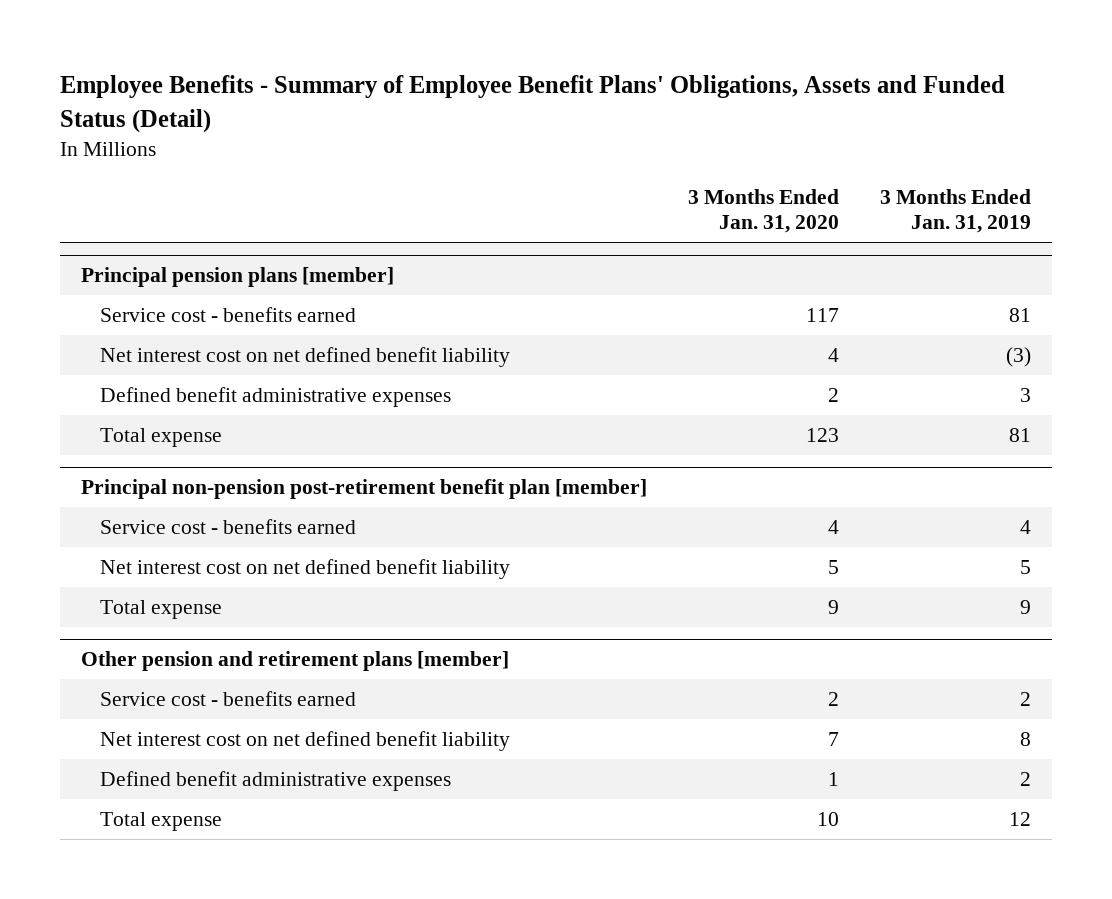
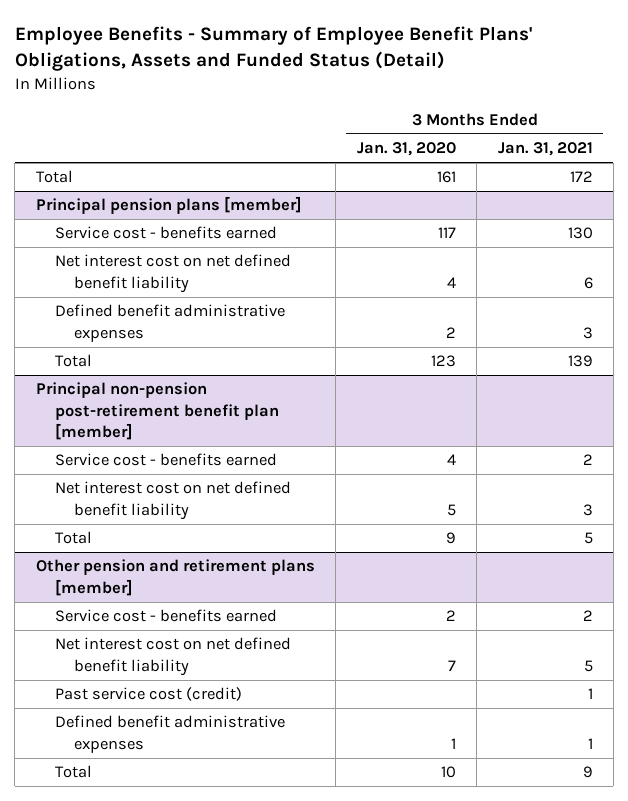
- | 3 Months Ended Jan. 31, 2020 | 3 Months Ended Jan. 31, 2019
+ | 3 Months Ended Jan. 31, 2020 | 3 Months Ended Jan. 31, 2021
+ Total | 161 | 172
@ Principal pension plans [member]
- Total expense | 123 | 81
+ Total | 123 | 139
@ Principal non-pension post-retirement benefit plan [member]
- Total expense | 9 | 9
+ Total | 9 | 5
@ Other pension and retirement plans [member]
+ Past service cost (credit) | | 1
- Total expense | 10 | 12
+ Total | 10 | 9

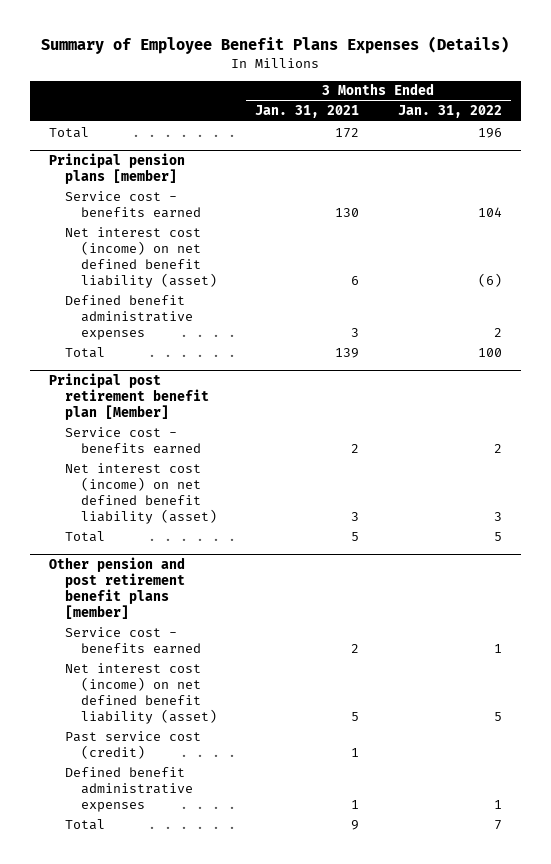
- Employee Benefits - Summary of Employee Benefit Plans' Obligations, Assets and Funded Status (Detail)
+ Summary of Employee Benefit Plans Expenses (Details)
- | 3 Months Ended Jan. 31, 2020 | 3 Months Ended Jan. 31, 2021
+ | 3 Months Ended Jan. 31, 2021 | 3 Months Ended Jan. 31, 2022
@ Principal pension plans [member]
- Net interest cost on net defined benefit liability | 4 | 6
+ Net interest cost (income) on net defined benefit liability (asset) | 6 | (6)
- Principal non-pension post-retirement benefit plan [member]
+ Principal post retirement benefit plan [Member]
- Net interest cost on net defined benefit liability | 5 | 3
+ Net interest cost (income) on net defined benefit liability (asset) | 3 | 3
- Other pension and retirement plans [member]
+ Other pension and post retirement benefit plans [member]
- Net interest cost on net defined benefit liability | 7 | 5
+ Net interest cost (income) on net defined benefit liability (asset) | 5 | 5

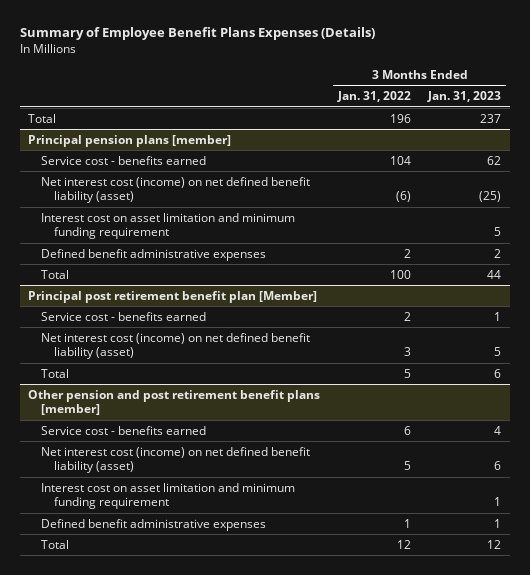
- | 3 Months Ended Jan. 31, 2021 | 3 Months Ended Jan. 31, 2022
+ | 3 Months Ended Jan. 31, 2022 | 3 Months Ended Jan. 31, 2023
@ Principal pension plans [member]
+ Interest cost on asset limitation and minimum funding requirement | | 5
@ Other pension and post retirement benefit plans [member]
- Service cost - benefits earned | 2 | 1
+ Service cost - benefits earned | 6 | 4
- Past service cost (credit) | 1 |
+ Interest cost on asset limitation and minimum funding requirement | | 1
- Total | 9 | 7
+ Total | 12 | 12

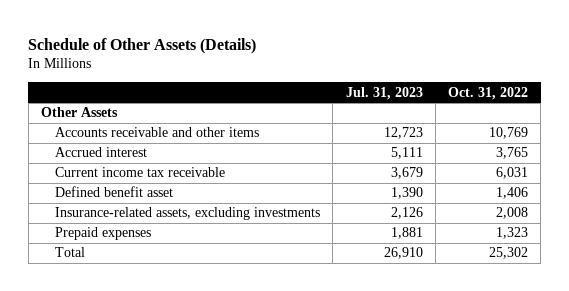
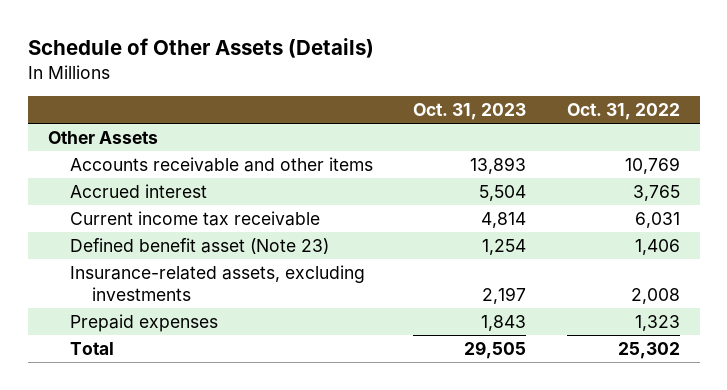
- | Jul. 31, 2023 | Oct. 31, 2022
+ | Oct. 31, 2023 | Oct. 31, 2022
- Defined benefit asset | 1,390 | 1,406
+ Defined benefit asset (Note 23) | 1,254 | 1,406

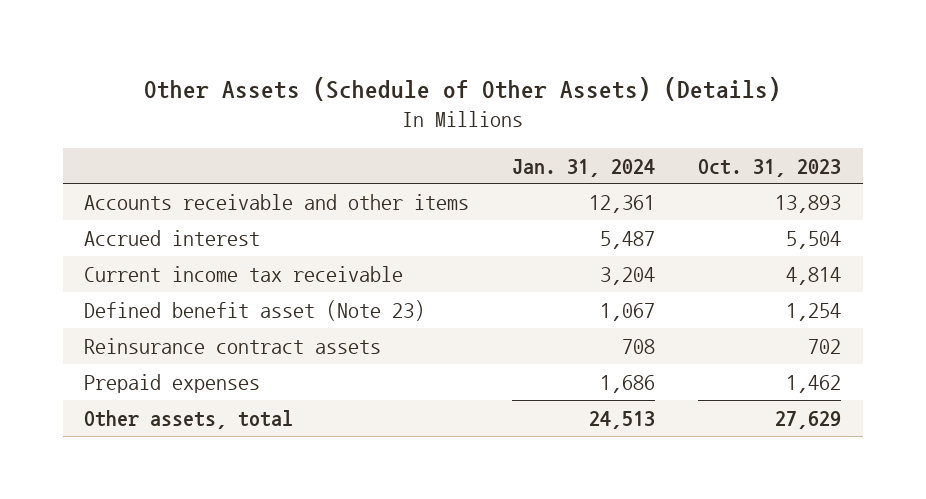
- Schedule of Other Assets (Details)
+ Other Assets (Schedule of Other Assets) (Details)
- | Oct. 31, 2023 | Oct. 31, 2022
+ | Jan. 31, 2024 | Oct. 31, 2023
- Other Assets
- Insurance-related assets, excluding investments | 2,197 | 2,008
- Prepaid expenses | 1,843 | 1,323
- Total | 29,505 | 25,302
+ Reinsurance contract assets | 708 | 702
+ Prepaid expenses | 1,686 | 1,462
+ Other assets, total | 24,513 | 27,629

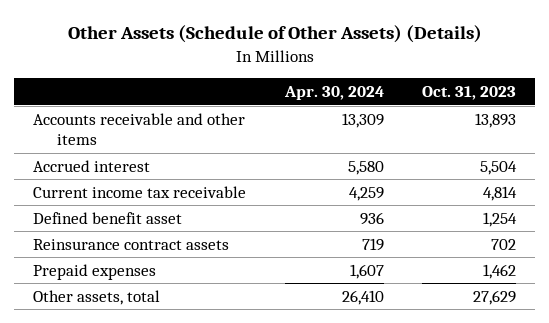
- | Jan. 31, 2024 | Oct. 31, 2023
+ | Apr. 30, 2024 | Oct. 31, 2023
- Defined benefit asset (Note 23) | 1,067 | 1,254
+ Defined benefit asset | 936 | 1,254

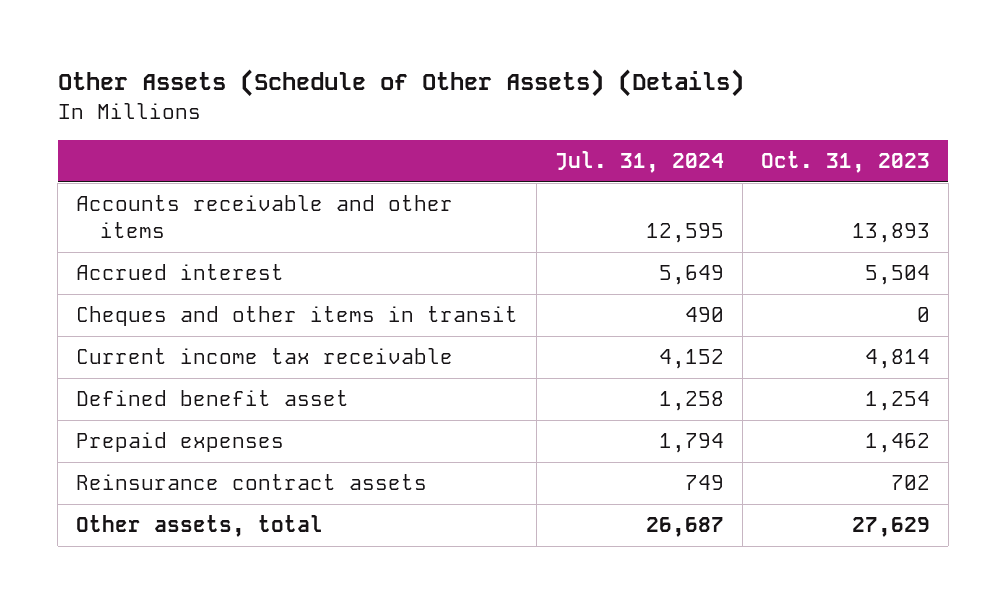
- | Apr. 30, 2024 | Oct. 31, 2023
+ | Jul. 31, 2024 | Oct. 31, 2023
+ Cheques and other items in transit | 490 | 0
moved down: Reinsurance contract assets | 749 | 702

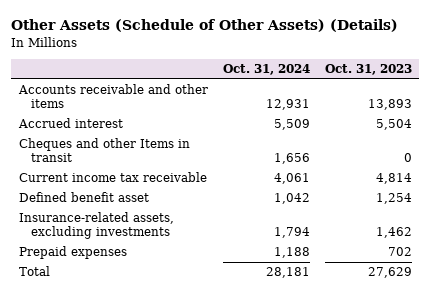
- | Jul. 31, 2024 | Oct. 31, 2023
+ | Oct. 31, 2024 | Oct. 31, 2023
- Cheques and other items in transit | 490 | 0
+ Cheques and other Items in transit | 1,656 | 0
- Prepaid expenses | 1,794 | 1,462
- Reinsurance contract assets | 749 | 702
- Other assets, total | 26,687 | 27,629
+ Insurance-related assets, excluding investments | 1,794 | 1,462
+ Prepaid expenses | 1,188 | 702
+ Total | 28,181 | 27,629

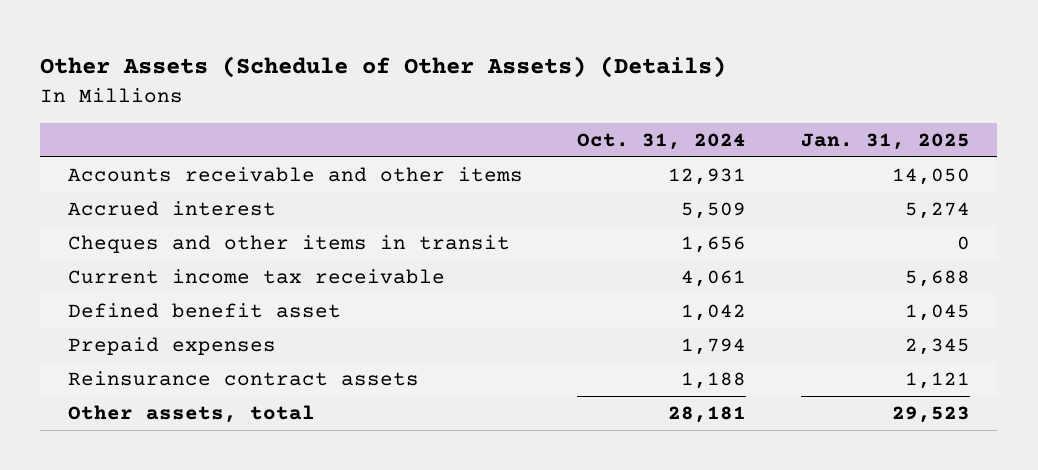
- | Oct. 31, 2024 | Oct. 31, 2023
+ | Oct. 31, 2024 | Jan. 31, 2025
- Cheques and other Items in transit | 1,656 | 0
+ Cheques and other items in transit | 1,656 | 0
- Insurance-related assets, excluding investments | 1,794 | 1,462
- Prepaid expenses | 1,188 | 702
- Total | 28,181 | 27,629
+ Prepaid expenses | 1,794 | 2,345
+ Reinsurance contract assets | 1,188 | 1,121
+ Other assets, total | 28,181 | 29,523

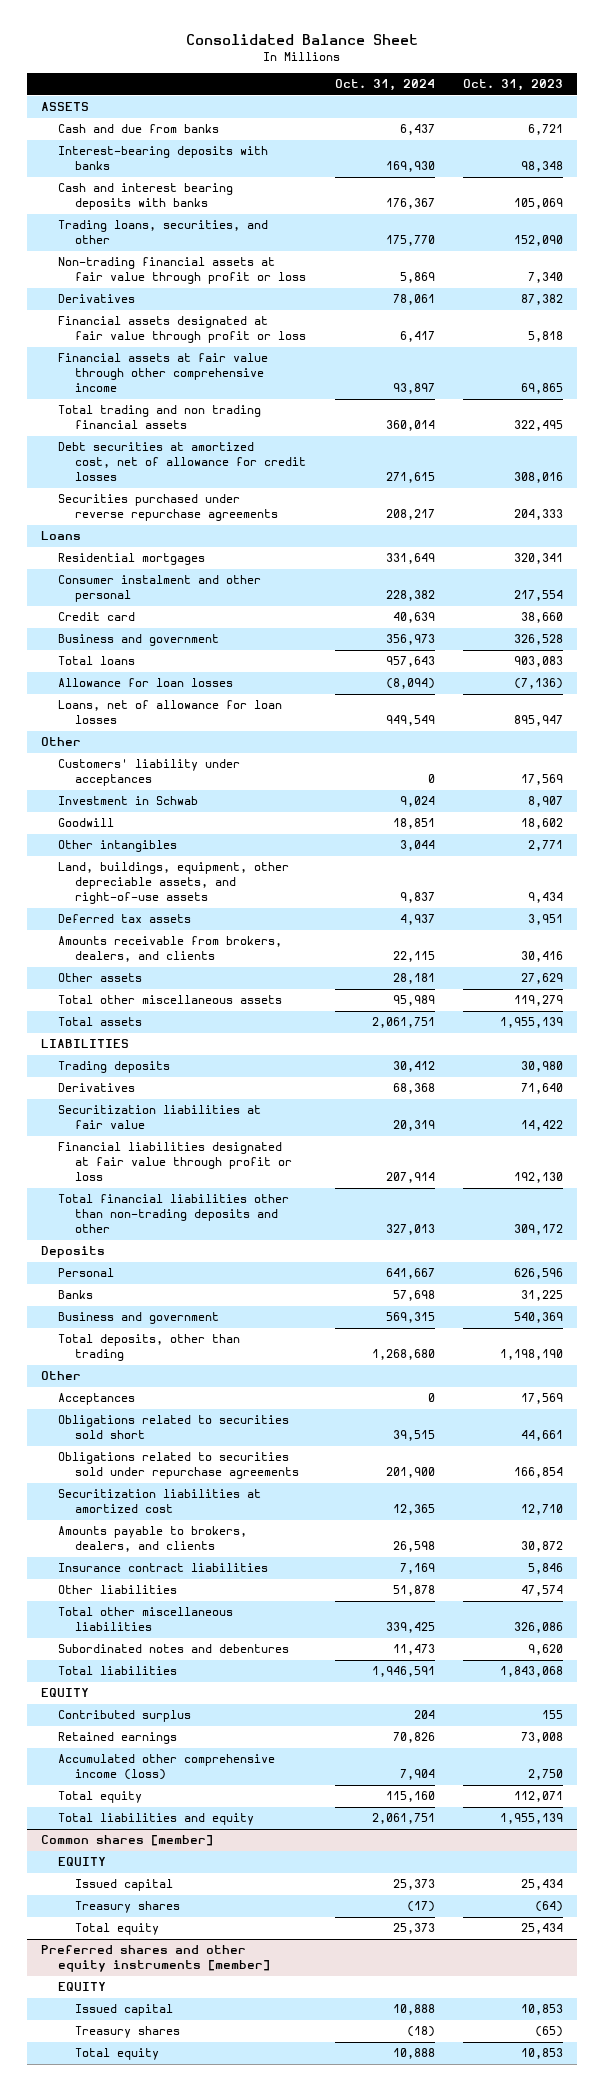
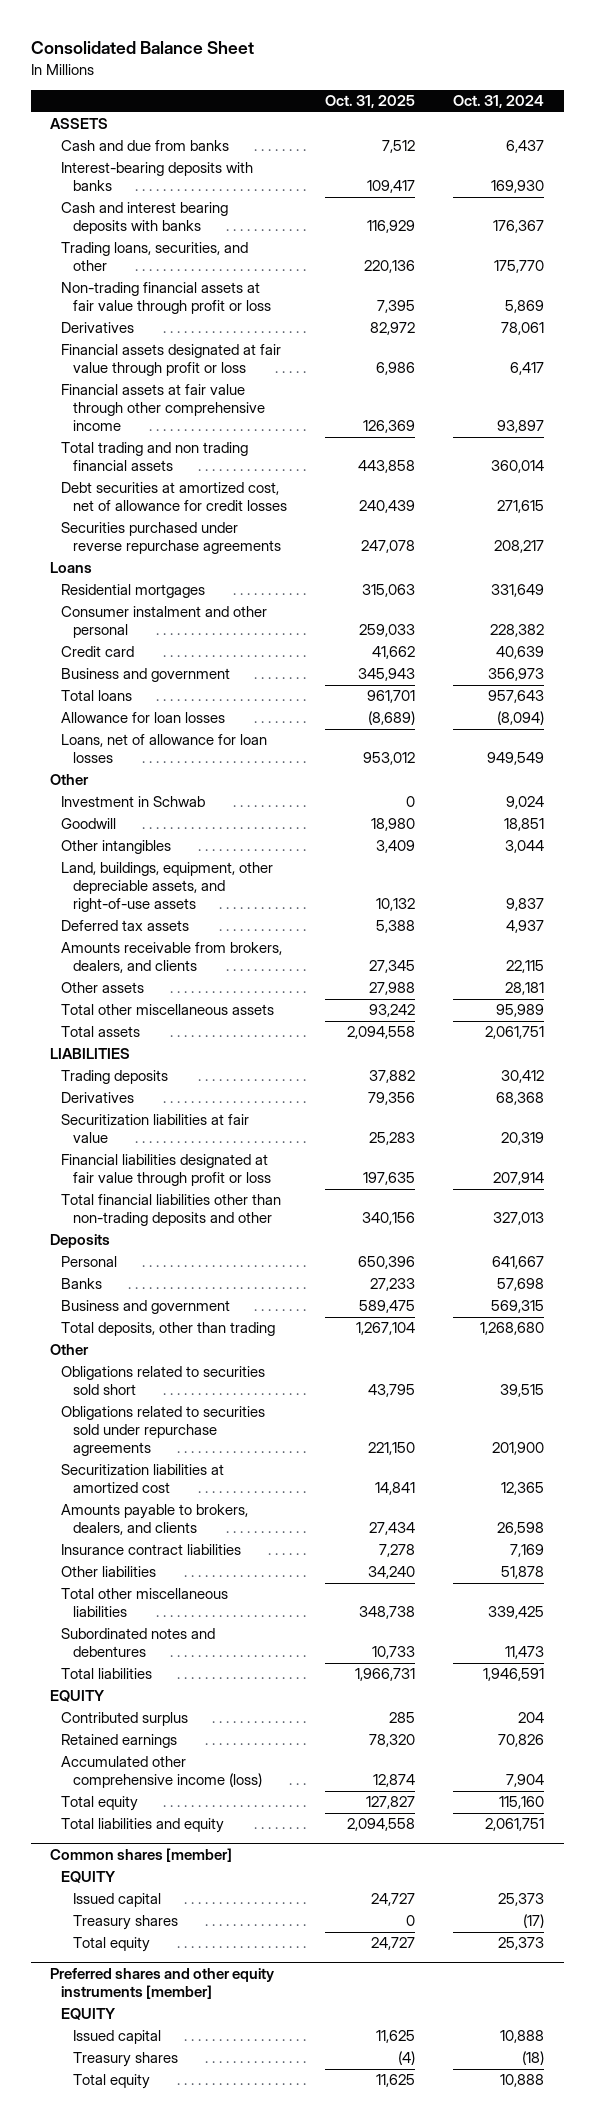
- | Oct. 31, 2024 | Oct. 31, 2023
+ | Oct. 31, 2025 | Oct. 31, 2024
- Customers' liability under acceptances | 0 | 17,569
- Acceptances | 0 | 17,569

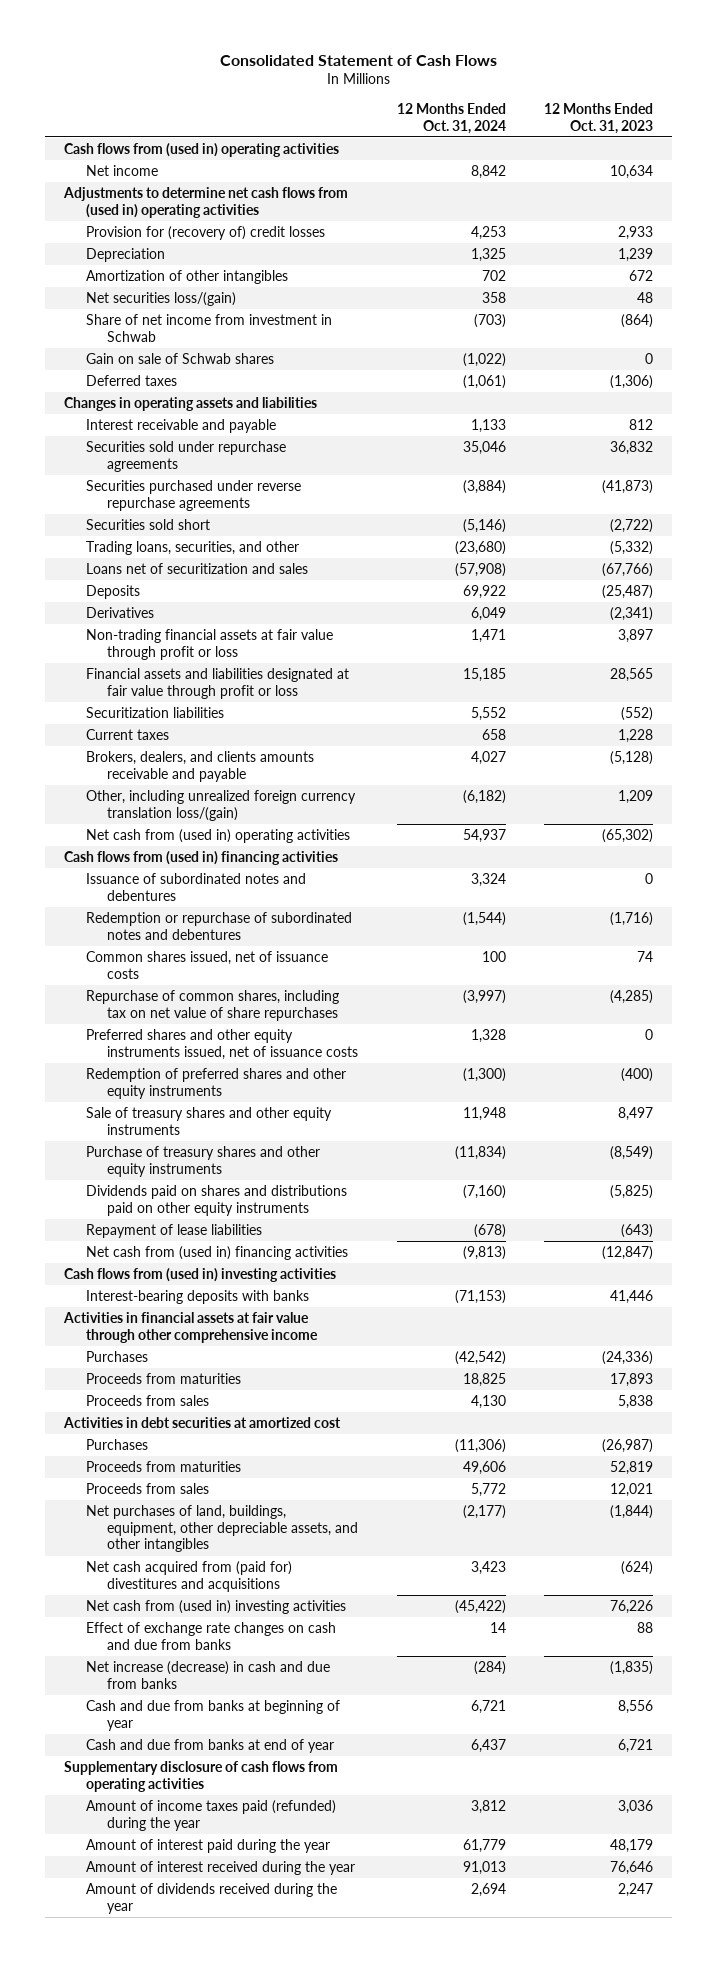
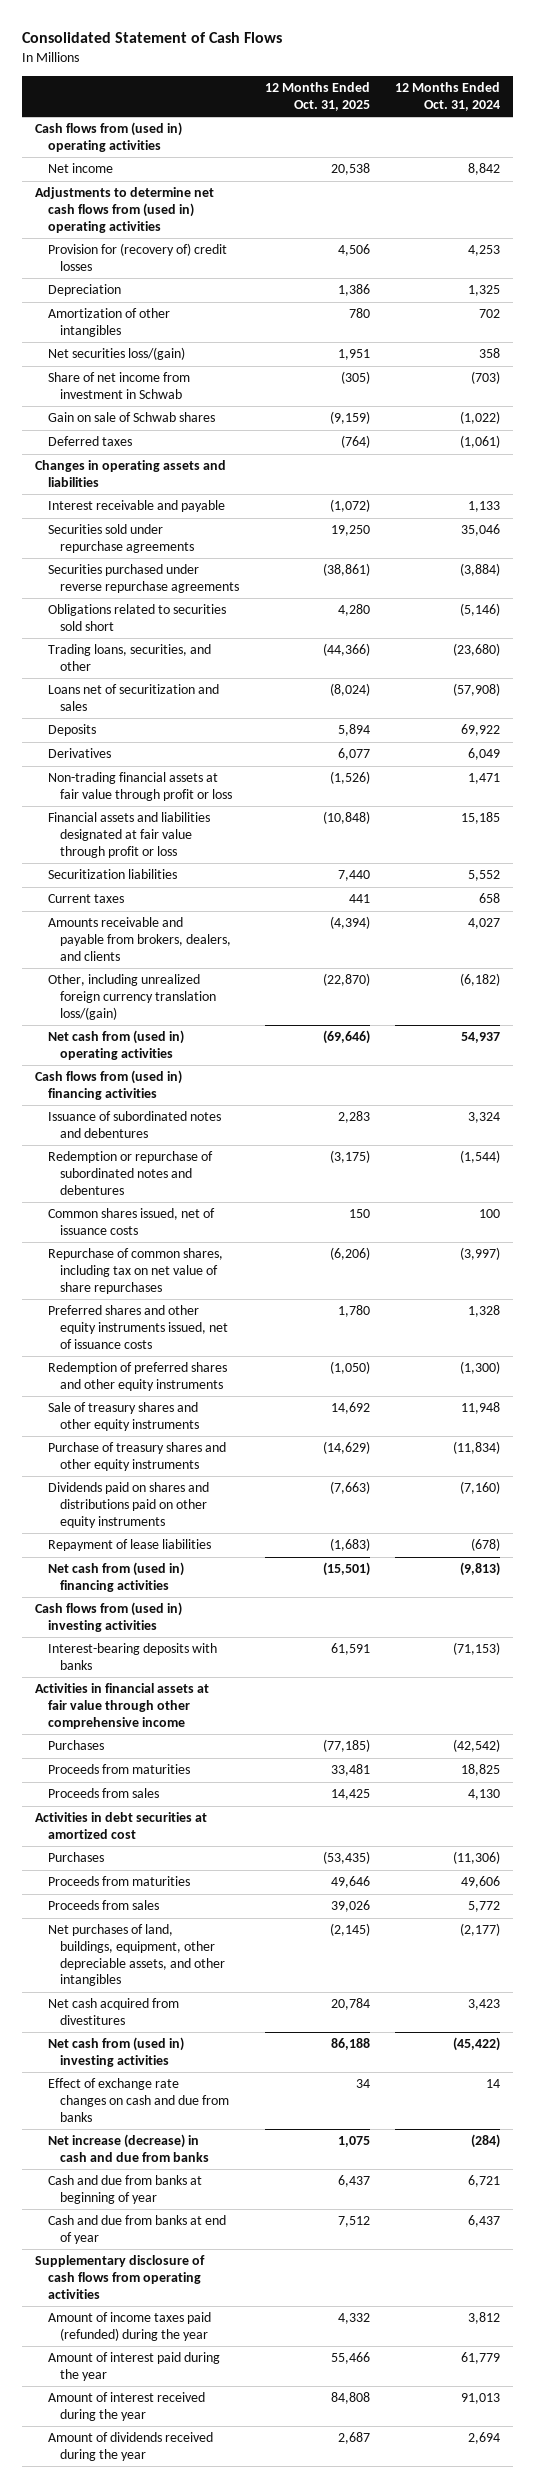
- | 12 Months Ended Oct. 31, 2024 | 12 Months Ended Oct. 31, 2023
+ | 12 Months Ended Oct. 31, 2025 | 12 Months Ended Oct. 31, 2024
- Securities sold short | (5,146) | (2,722)
+ Obligations related to securities sold short | 4,280 | (5,146)
- Brokers, dealers, and clients amounts receivable and payable | 4,027 | (5,128)
+ Amounts receivable and payable from brokers, dealers, and clients | (4,394) | 4,027
- Net cash acquired from (paid for) divestitures and acquisitions | 3,423 | (624)
+ Net cash acquired from divestitures | 20,784 | 3,423

